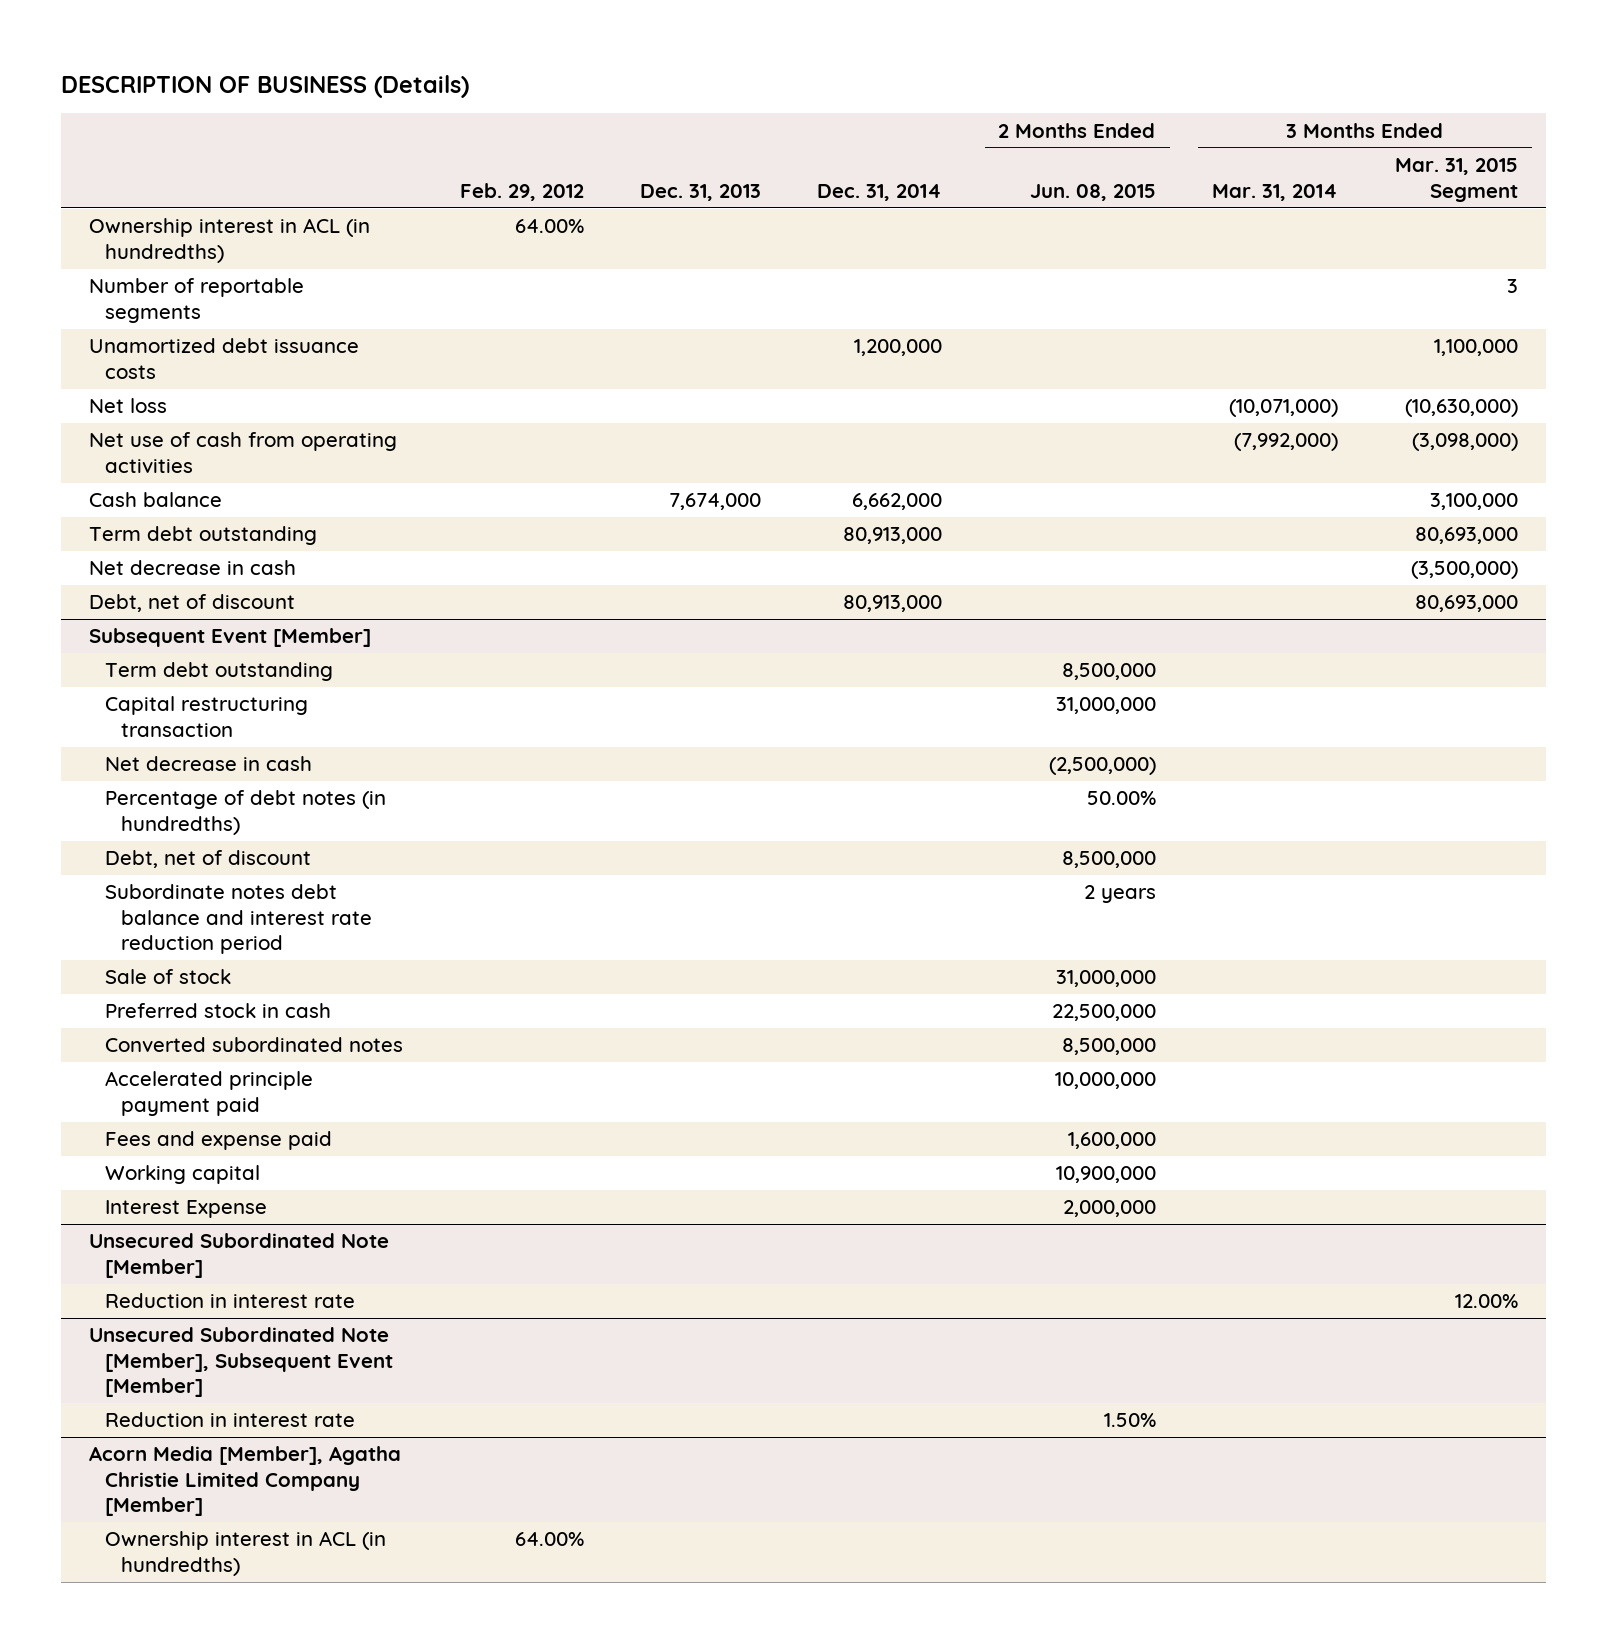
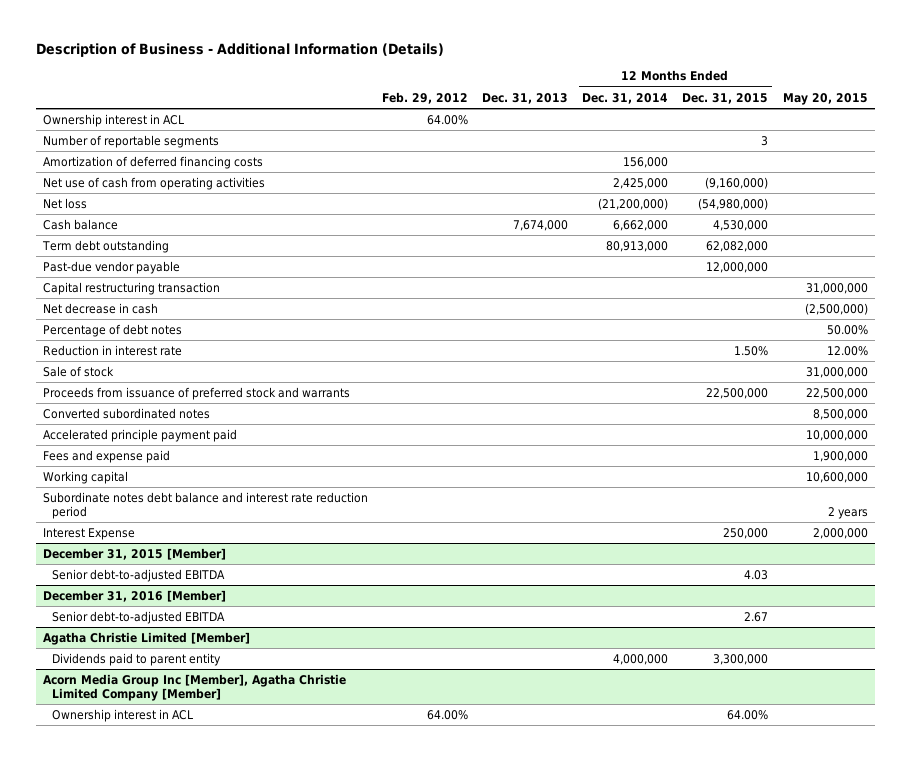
- DESCRIPTION OF BUSINESS (Details)
+ Description of Business - Additional Information (Details)
- | Feb. 29, 2012 | Dec. 31, 2013 | Dec. 31, 2014 | 2 Months Ended Jun. 08, 2015 | 3 Months Ended Mar. 31, 2014 | 3 Months Ended Mar. 31, 2015 Segment
+ | Feb. 29, 2012 | Dec. 31, 2013 | 12 Months Ended Dec. 31, 2014 | 12 Months Ended Dec. 31, 2015 | May 20, 2015
- Ownership interest in ACL (in hundredths) | 64.00% | | | | |
+ Ownership interest in ACL | 64.00% | | | |
- Unamortized debt issuance costs | | | 1,200,000 | | | 1,100,000
+ Amortization of deferred financing costs | | | 156,000 | |
moved down: Net loss | | | (21,200,000) | (54,980,000) |
+ Past-due vendor payable | | | | 12,000,000 |
+ Capital restructuring transaction | | | | | 31,000,000
- Debt, net of discount | | | 80,913,000 | | | 80,693,000
- Subsequent Event [Member]
- Term debt outstanding | | | | 8,500,000 | |
- Capital restructuring transaction | | | | 31,000,000 | |
- Net decrease in cash | | | | (2,500,000) | |
- Percentage of debt notes (in hundredths) | | | | 50.00% | |
- Debt, net of discount | | | | 8,500,000 | |
- Subordinate notes debt balance and interest rate reduction period | | | | 2 years | |
- Sale of stock | | | | 31,000,000 | |
- Preferred stock in cash | | | | 22,500,000 | |
- Converted subordinated notes | | | | 8,500,000 | |
- Accelerated principle payment paid | | | | 10,000,000 | |
- Fees and expense paid | | | | 1,600,000 | |
- Working capital | | | | 10,900,000 | |
- Interest Expense | | | | 2,000,000 | |
- Unsecured Subordinated Note [Member]
- Reduction in interest rate | | | | | | 12.00%
- Unsecured Subordinated Note [Member], Subsequent Event [Member]
- Reduction in interest rate | | | | 1.50% | |
- Acorn Media [Member], Agatha Christie Limited Company [Member]
- Ownership interest in ACL (in hundredths) | 64.00% | | | | |
+ Percentage of debt notes | | | | | 50.00%
+ Reduction in interest rate | | | | 1.50% | 12.00%
+ Sale of stock | | | | | 31,000,000
+ Proceeds from issuance of preferred stock and warrants | | | | 22,500,000 | 22,500,000
+ Converted subordinated notes | | | | | 8,500,000
+ Accelerated principle payment paid | | | | | 10,000,000
+ Fees and expense paid | | | | | 1,900,000
+ Working capital | | | | | 10,600,000
+ Subordinate notes debt balance and interest rate reduction period | | | | | 2 years
+ Interest Expense | | | | 250,000 | 2,000,000
+ December 31, 2015 [Member]
+ Senior debt-to-adjusted EBITDA | | | | 4.03 |
+ December 31, 2016 [Member]
+ Senior debt-to-adjusted EBITDA | | | | 2.67 |
+ Agatha Christie Limited [Member]
+ Dividends paid to parent entity | | | 4,000,000 | 3,300,000 |
+ Acorn Media Group Inc [Member], Agatha Christie Limited Company [Member]
+ Ownership interest in ACL | 64.00% | | | 64.00% |

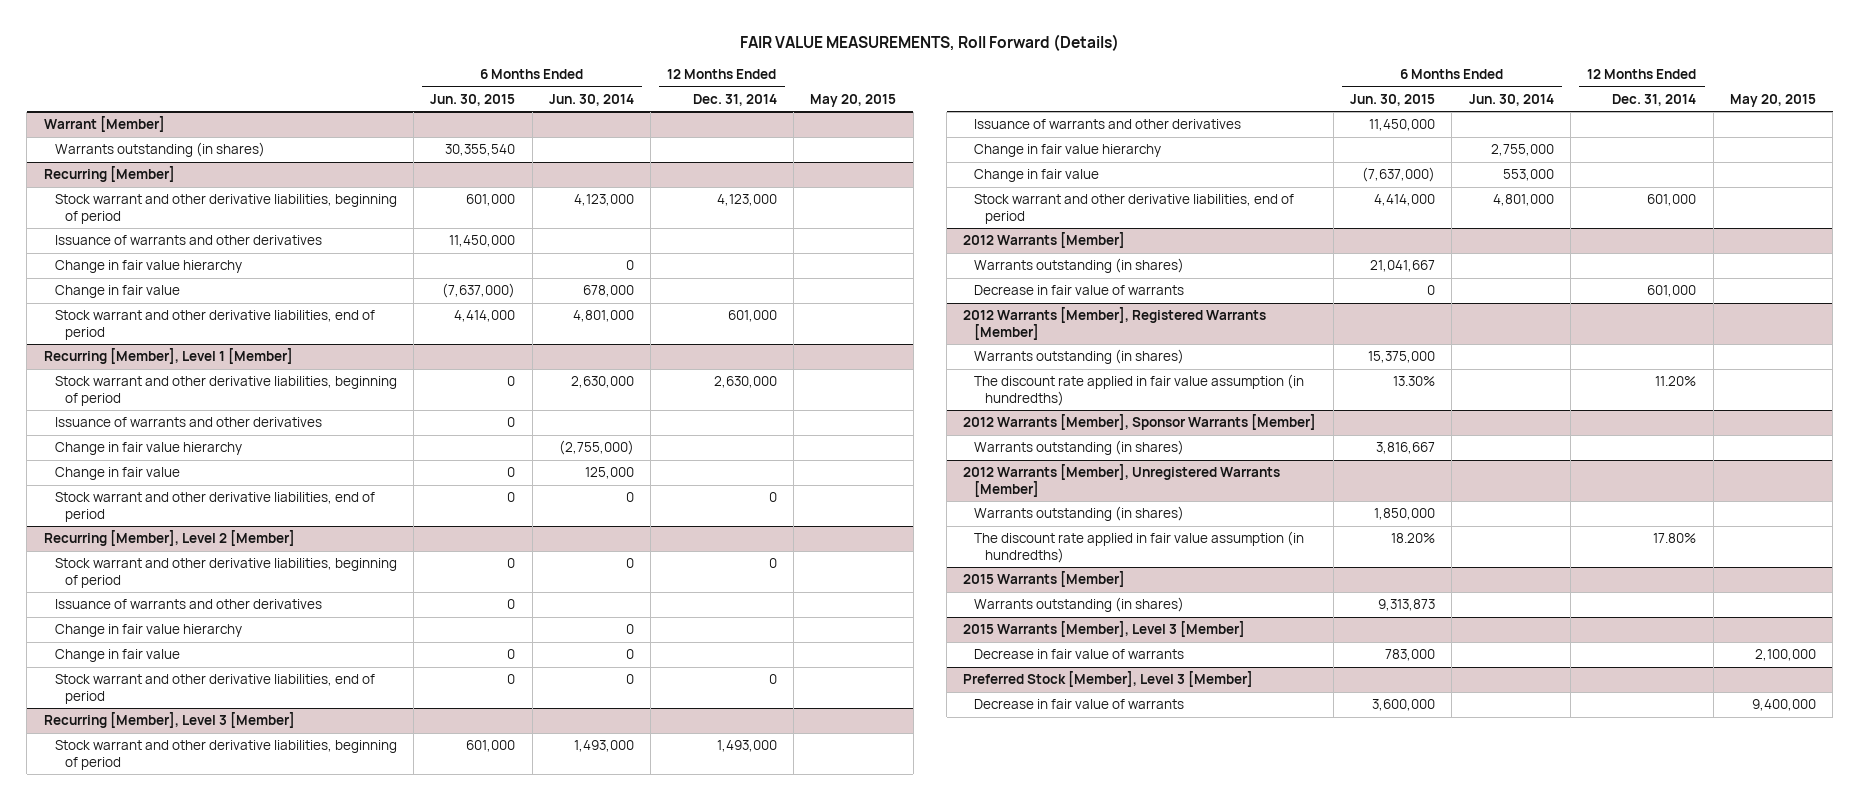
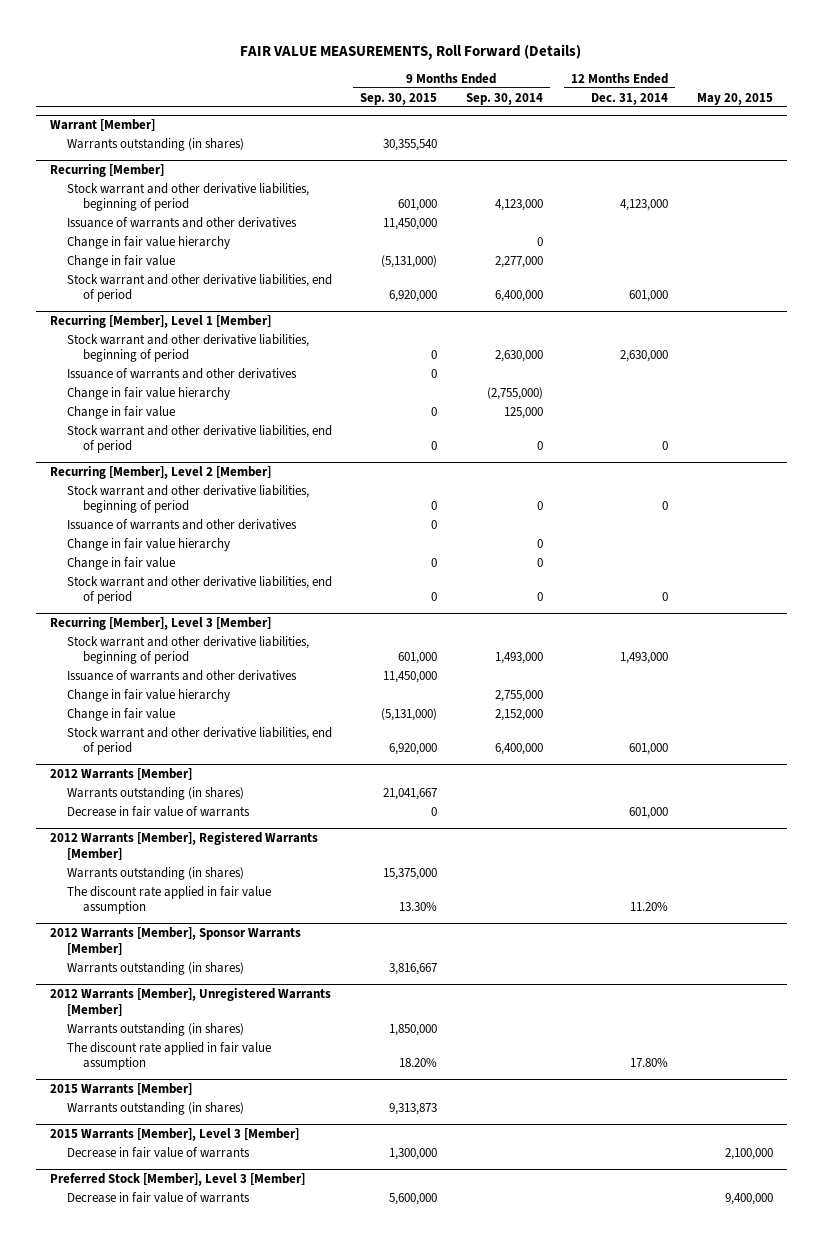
- | 6 Months Ended Jun. 30, 2015 | 6 Months Ended Jun. 30, 2014 | 12 Months Ended Dec. 31, 2014 | May 20, 2015
+ | 9 Months Ended Sep. 30, 2015 | 9 Months Ended Sep. 30, 2014 | 12 Months Ended Dec. 31, 2014 | May 20, 2015
@ 2012 Warrants [Member], Registered Warrants [Member]
- The discount rate applied in fair value assumption (in hundredths) | 13.30% | | 11.20% |
+ The discount rate applied in fair value assumption | 13.30% | | 11.20% |
@ 2012 Warrants [Member], Unregistered Warrants [Member]
- The discount rate applied in fair value assumption (in hundredths) | 18.20% | | 17.80% |
+ The discount rate applied in fair value assumption | 18.20% | | 17.80% |

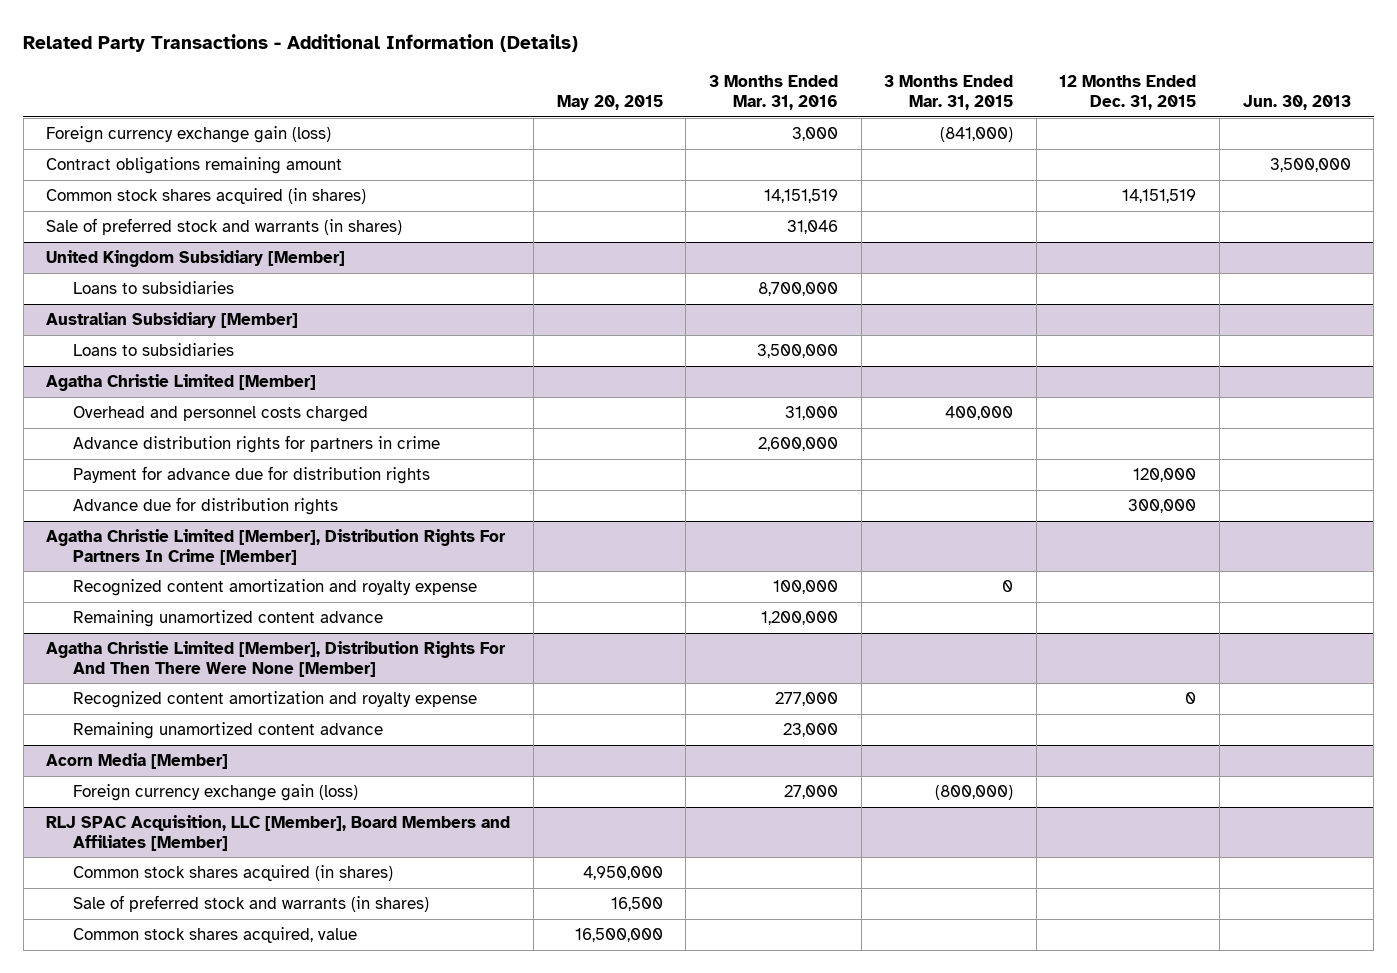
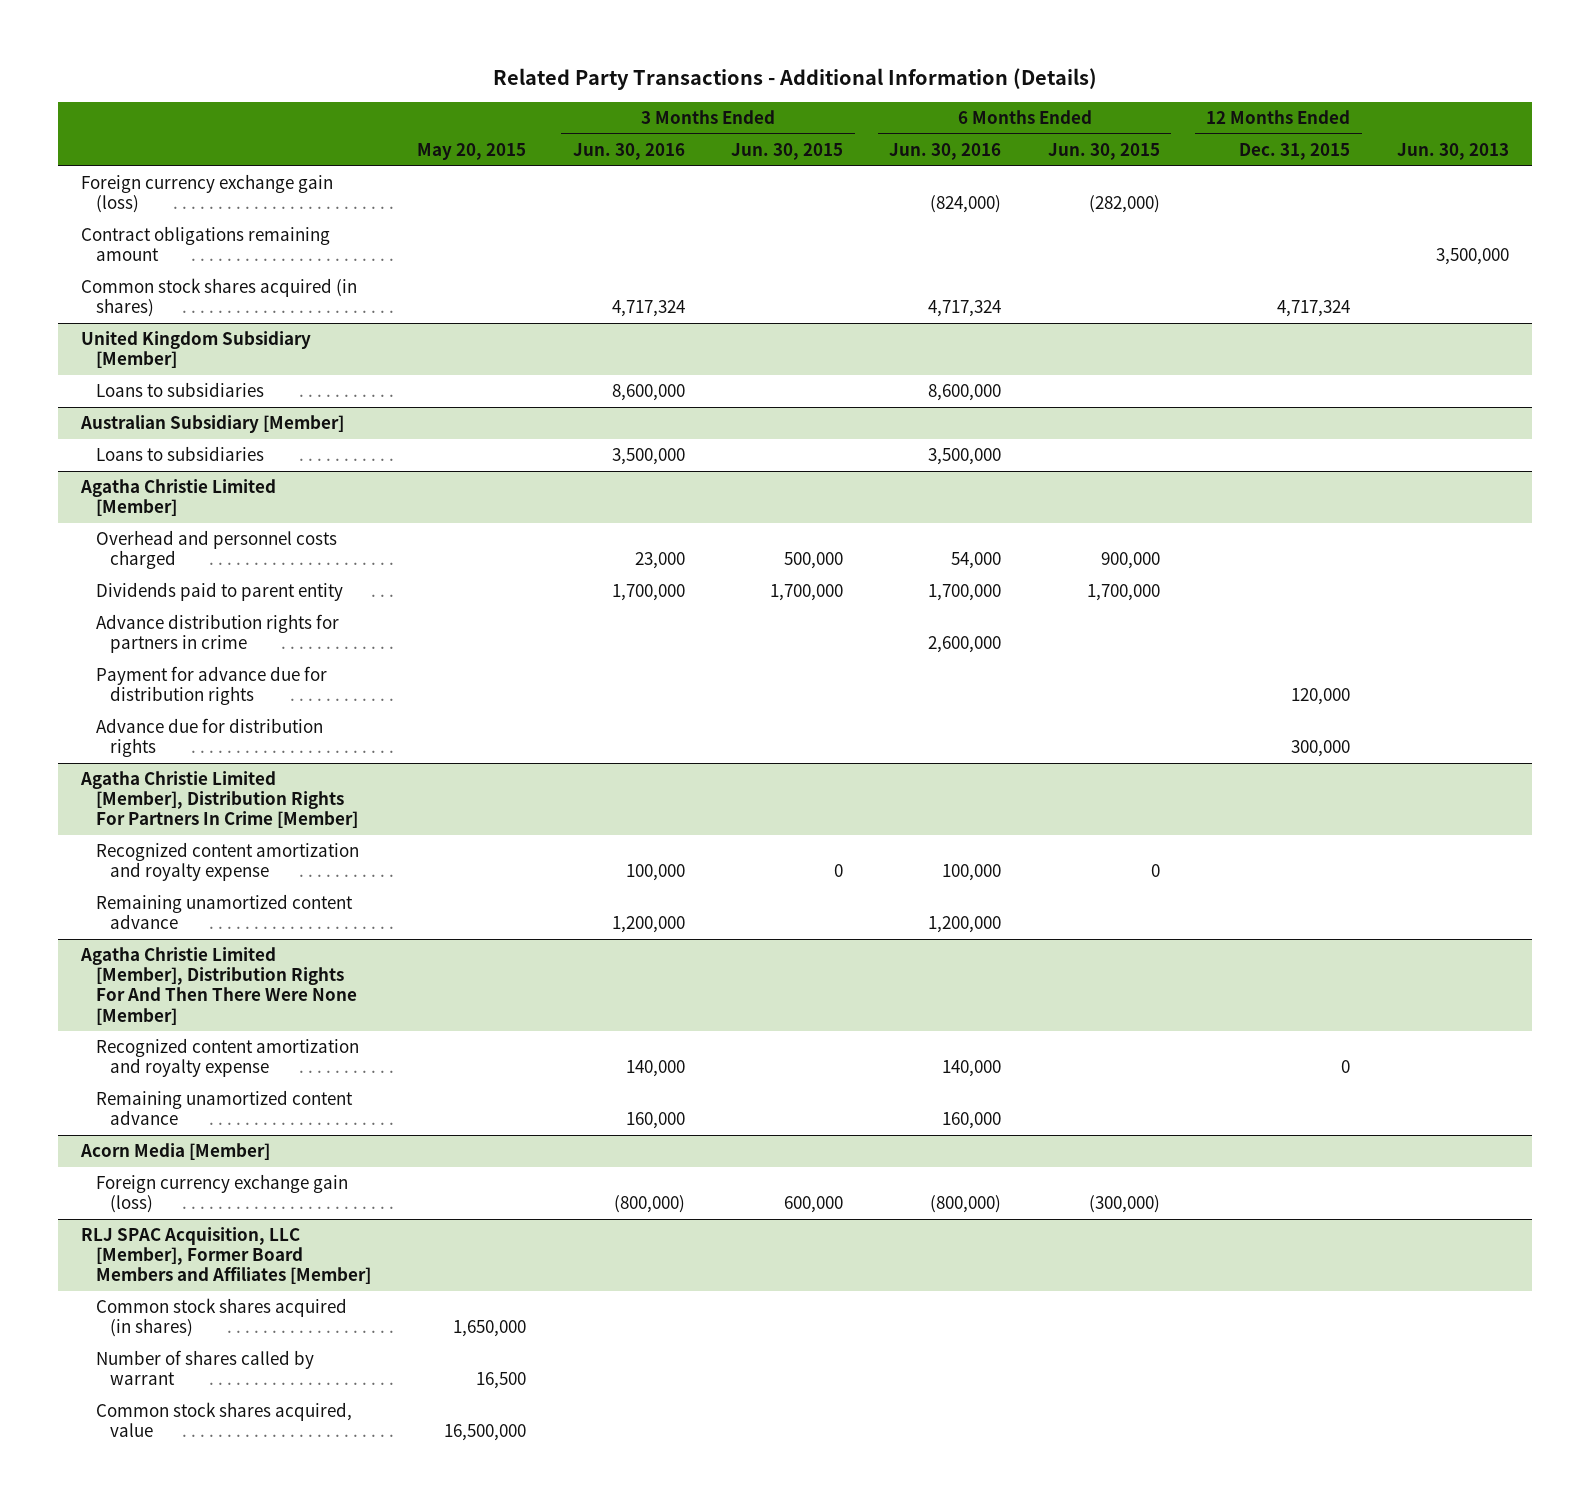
- | May 20, 2015 | 3 Months Ended Mar. 31, 2016 | 3 Months Ended Mar. 31, 2015 | 12 Months Ended Dec. 31, 2015 | Jun. 30, 2013
+ | May 20, 2015 | 3 Months Ended Jun. 30, 2016 | 3 Months Ended Jun. 30, 2015 | 6 Months Ended Jun. 30, 2016 | 6 Months Ended Jun. 30, 2015 | 12 Months Ended Dec. 31, 2015 | Jun. 30, 2013
- Common stock shares acquired (in shares) | | 14,151,519 | | 14,151,519 |
- Sale of preferred stock and warrants (in shares) | | 31,046 | | |
+ Common stock shares acquired (in shares) | | 4,717,324 | | 4,717,324 | | 4,717,324 |
@ Agatha Christie Limited [Member]
+ Dividends paid to parent entity | | 1,700,000 | 1,700,000 | 1,700,000 | 1,700,000 | |
- RLJ SPAC Acquisition, LLC [Member], Board Members and Affiliates [Member]
- Common stock shares acquired (in shares) | 4,950,000 | | | |
- Sale of preferred stock and warrants (in shares) | 16,500 | | | |
+ RLJ SPAC Acquisition, LLC [Member], Former Board Members and Affiliates [Member]
+ Common stock shares acquired (in shares) | 1,650,000 | | | | | |
+ Number of shares called by warrant | 16,500 | | | | | |

